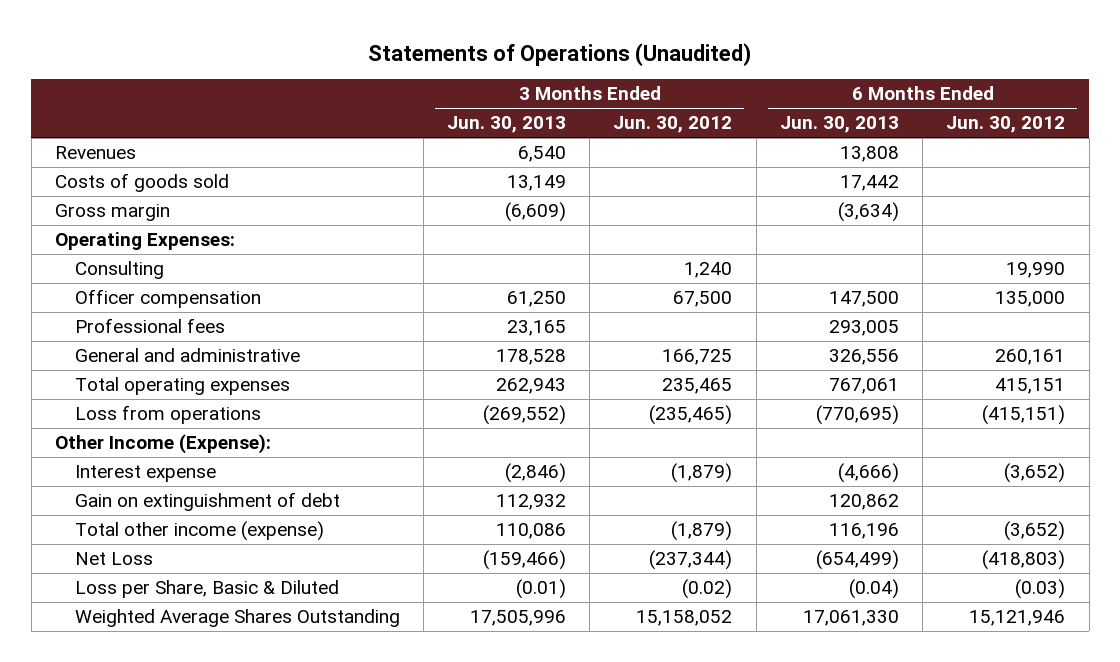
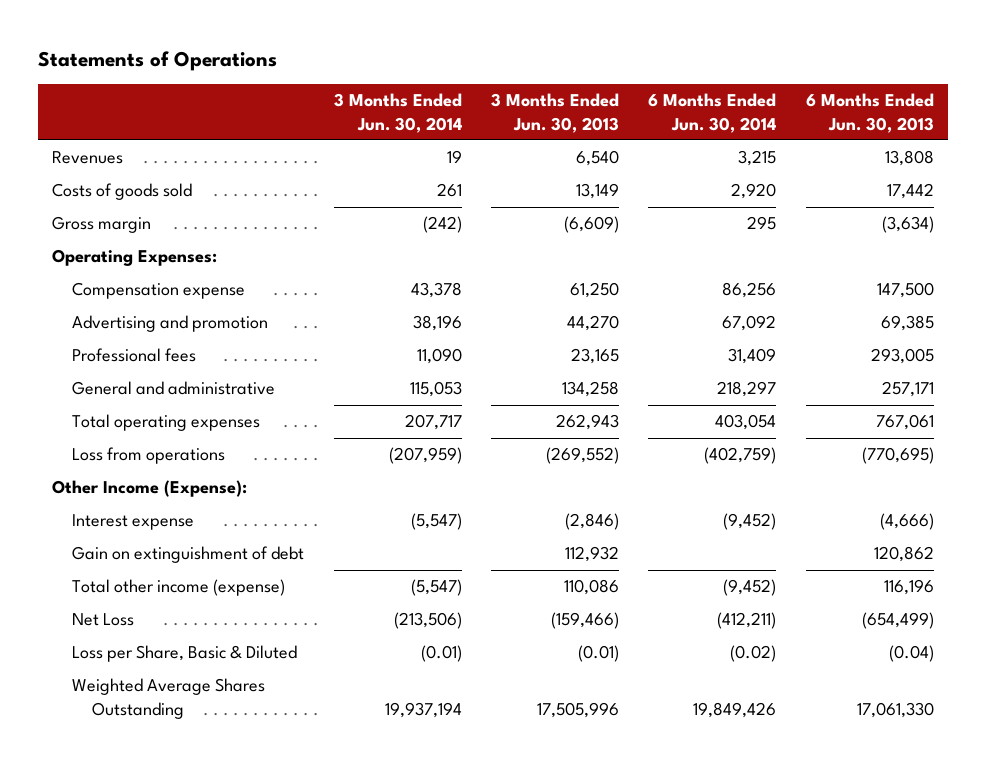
- Statements of Operations (Unaudited)
+ Statements of Operations
- | 3 Months Ended Jun. 30, 2013 | 3 Months Ended Jun. 30, 2012 | 6 Months Ended Jun. 30, 2013 | 6 Months Ended Jun. 30, 2012
+ | 3 Months Ended Jun. 30, 2014 | 3 Months Ended Jun. 30, 2013 | 6 Months Ended Jun. 30, 2014 | 6 Months Ended Jun. 30, 2013
- Consulting | | 1,240 | | 19,990
- Officer compensation | 61,250 | 67,500 | 147,500 | 135,000
+ Compensation expense | 43,378 | 61,250 | 86,256 | 147,500
+ Advertising and promotion | 38,196 | 44,270 | 67,092 | 69,385
- General and administrative | 178,528 | 166,725 | 326,556 | 260,161
+ General and administrative | 115,053 | 134,258 | 218,297 | 257,171

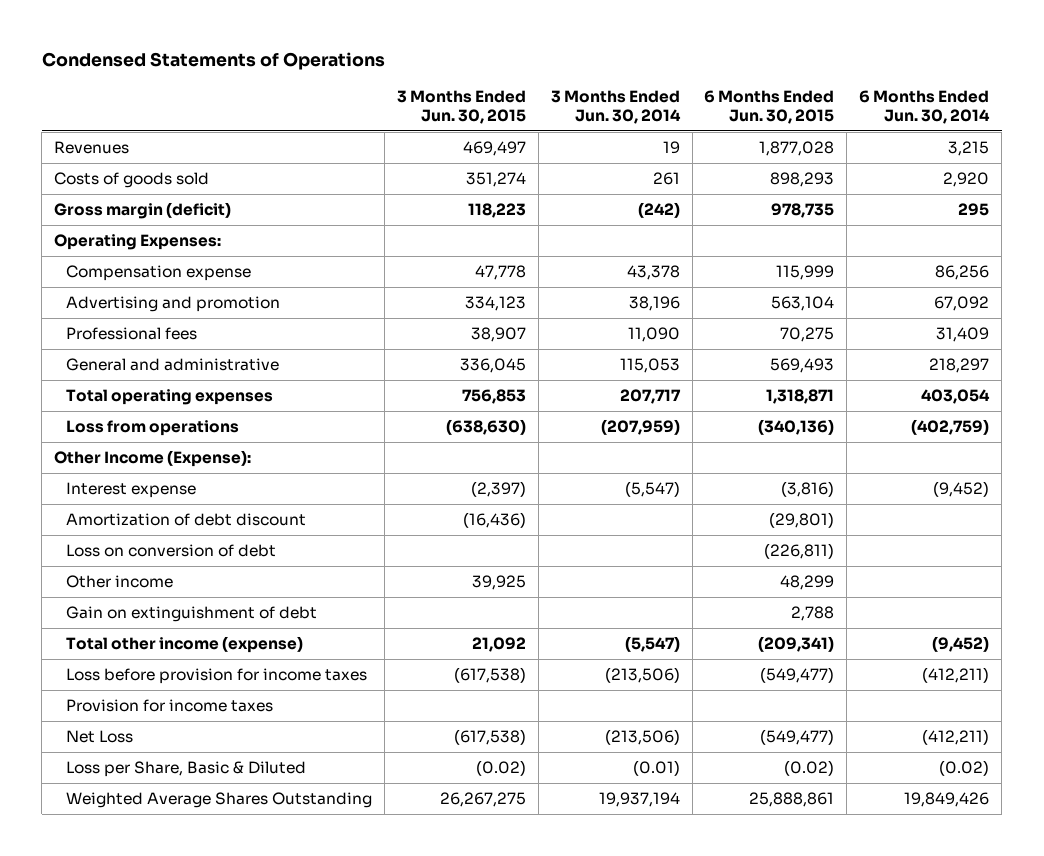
- Statements of Operations
+ Condensed Statements of Operations
- | 3 Months Ended Jun. 30, 2014 | 3 Months Ended Jun. 30, 2013 | 6 Months Ended Jun. 30, 2014 | 6 Months Ended Jun. 30, 2013
+ | 3 Months Ended Jun. 30, 2015 | 3 Months Ended Jun. 30, 2014 | 6 Months Ended Jun. 30, 2015 | 6 Months Ended Jun. 30, 2014
- Gross margin | (242) | (6,609) | 295 | (3,634)
+ Gross margin (deficit) | 118,223 | (242) | 978,735 | 295
+ Amortization of debt discount | (16,436) | | (29,801) |
+ Loss on conversion of debt | | | (226,811) |
+ Other income | 39,925 | | 48,299 |
+ Loss before provision for income taxes | (617,538) | (213,506) | (549,477) | (412,211)
+ Provision for income taxes

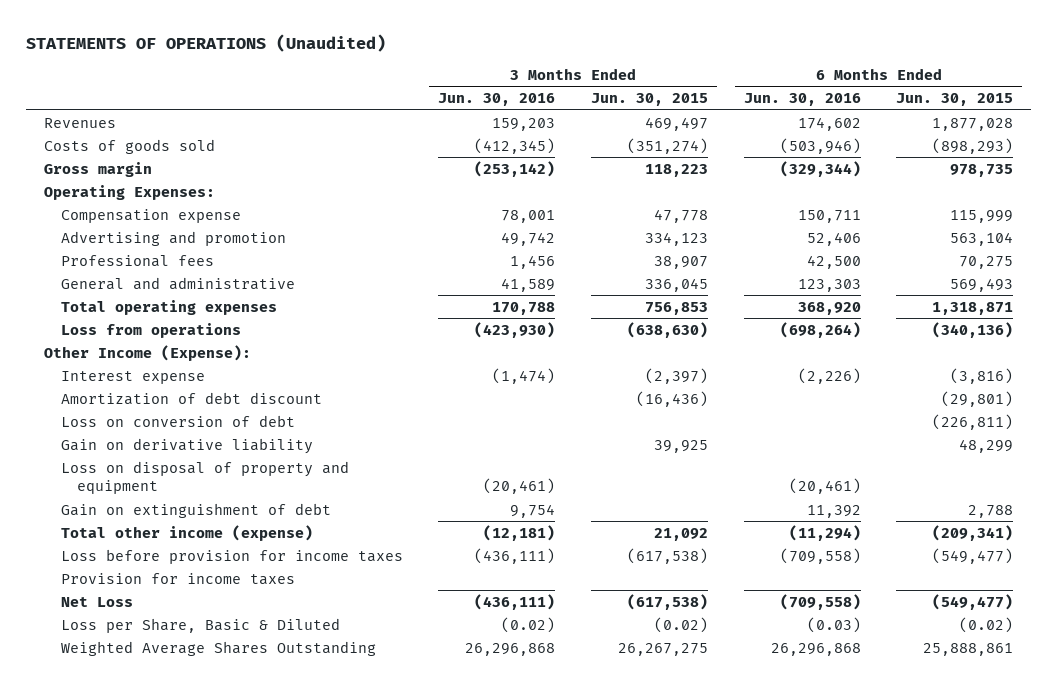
- Condensed Statements of Operations
+ STATEMENTS OF OPERATIONS (Unaudited)
- | 3 Months Ended Jun. 30, 2015 | 3 Months Ended Jun. 30, 2014 | 6 Months Ended Jun. 30, 2015 | 6 Months Ended Jun. 30, 2014
+ | 3 Months Ended Jun. 30, 2016 | 3 Months Ended Jun. 30, 2015 | 6 Months Ended Jun. 30, 2016 | 6 Months Ended Jun. 30, 2015
- Costs of goods sold | 351,274 | 261 | 898,293 | 2,920
- Gross margin (deficit) | 118,223 | (242) | 978,735 | 295
+ Costs of goods sold | (412,345) | (351,274) | (503,946) | (898,293)
+ Gross margin | (253,142) | 118,223 | (329,344) | 978,735
- Other income | 39,925 | | 48,299 |
+ Gain on derivative liability | | 39,925 | | 48,299
+ Loss on disposal of property and equipment | (20,461) | | (20,461) |

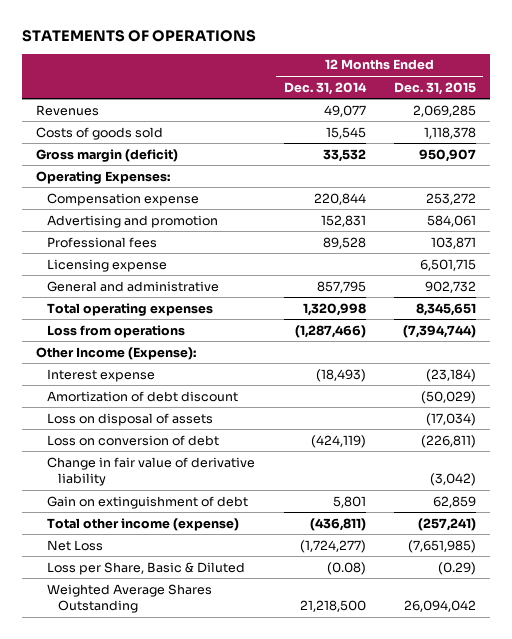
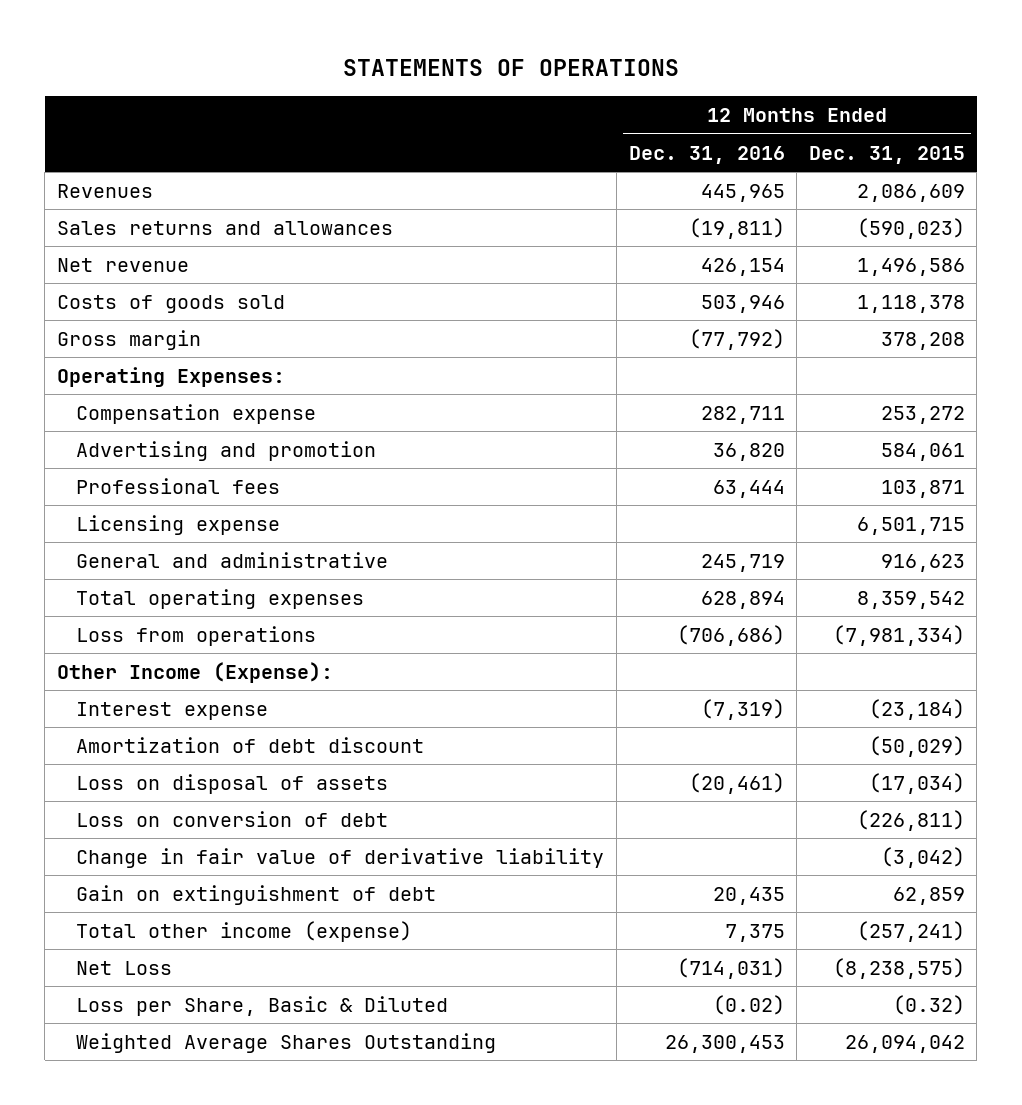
- | 12 Months Ended Dec. 31, 2014 | 12 Months Ended Dec. 31, 2015
+ | 12 Months Ended Dec. 31, 2016 | 12 Months Ended Dec. 31, 2015
- Revenues | 49,077 | 2,069,285
+ Revenues | 445,965 | 2,086,609
+ Sales returns and allowances | (19,811) | (590,023)
+ Net revenue | 426,154 | 1,496,586
- Gross margin (deficit) | 33,532 | 950,907
+ Gross margin | (77,792) | 378,208
- General and administrative | 857,795 | 902,732
- Total operating expenses | 1,320,998 | 8,345,651
- Loss from operations | (1,287,466) | (7,394,744)
+ General and administrative | 245,719 | 916,623
+ Total operating expenses | 628,894 | 8,359,542
+ Loss from operations | (706,686) | (7,981,334)
- Net Loss | (1,724,277) | (7,651,985)
- Loss per Share, Basic & Diluted | (0.08) | (0.29)
+ Net Loss | (714,031) | (8,238,575)
+ Loss per Share, Basic & Diluted | (0.02) | (0.32)

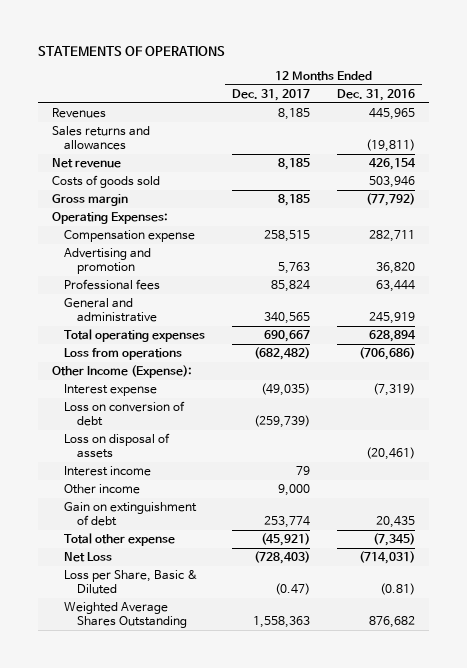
- | 12 Months Ended Dec. 31, 2016 | 12 Months Ended Dec. 31, 2015
+ | 12 Months Ended Dec. 31, 2017 | 12 Months Ended Dec. 31, 2016
- Licensing expense | | 6,501,715
- General and administrative | 245,719 | 916,623
+ General and administrative | 340,565 | 245,919
- Amortization of debt discount | | (50,029)
- Change in fair value of derivative liability | | (3,042)
moved down: Loss on disposal of assets | | (20,461)
+ Interest income | 79 |
+ Other income | 9,000 |
- Total other income (expense) | 7,375 | (257,241)
+ Total other expense | (45,921) | (7,345)
- Loss per Share, Basic & Diluted | (0.02) | (0.32)
- Weighted Average Shares Outstanding | 26,300,453 | 26,094,042
+ Loss per Share, Basic & Diluted | (0.47) | (0.81)
+ Weighted Average Shares Outstanding | 1,558,363 | 876,682

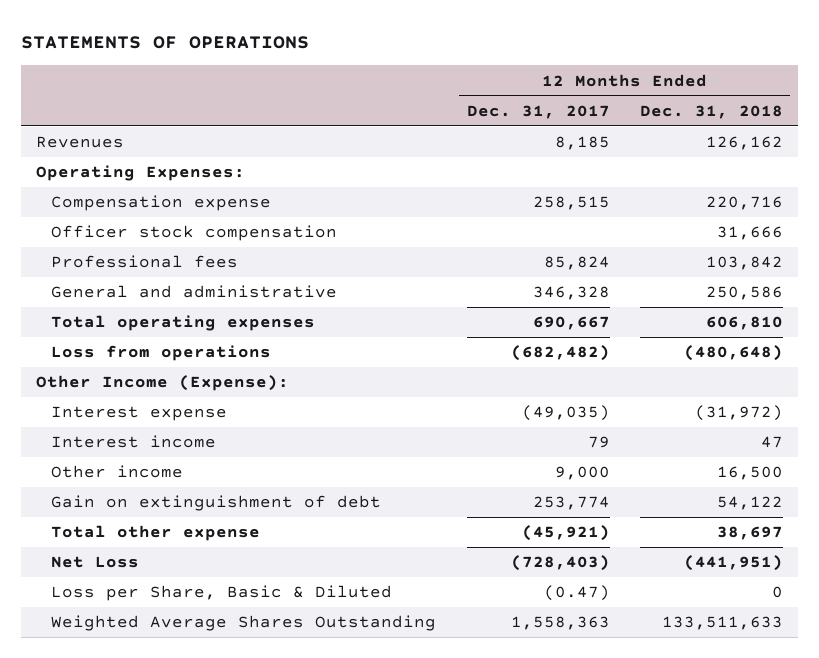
- | 12 Months Ended Dec. 31, 2017 | 12 Months Ended Dec. 31, 2016
+ | 12 Months Ended Dec. 31, 2017 | 12 Months Ended Dec. 31, 2018
- Sales returns and allowances | | (19,811)
- Net revenue | 8,185 | 426,154
- Costs of goods sold | | 503,946
- Gross margin | 8,185 | (77,792)
- Advertising and promotion | 5,763 | 36,820
+ Officer stock compensation | | 31,666
- General and administrative | 340,565 | 245,919
+ General and administrative | 346,328 | 250,586
- Loss on conversion of debt | (259,739) |
- Loss on disposal of assets | | (20,461)

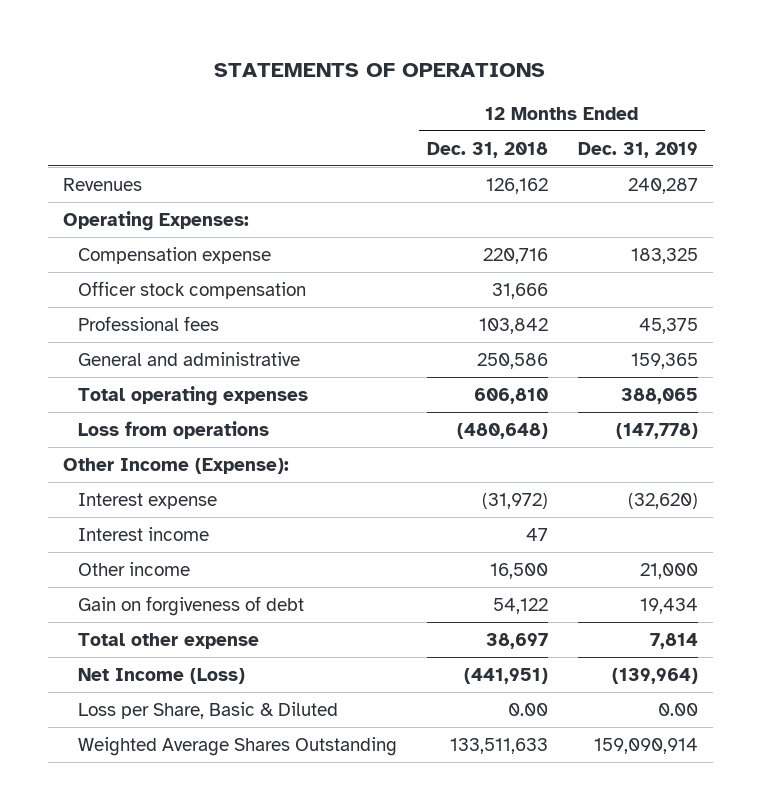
- | 12 Months Ended Dec. 31, 2017 | 12 Months Ended Dec. 31, 2018
+ | 12 Months Ended Dec. 31, 2018 | 12 Months Ended Dec. 31, 2019
- Gain on extinguishment of debt | 253,774 | 54,122
+ Gain on forgiveness of debt | 54,122 | 19,434
- Net Loss | (728,403) | (441,951)
- Loss per Share, Basic & Diluted | (0.47) | 0
+ Net Income (Loss) | (441,951) | (139,964)
+ Loss per Share, Basic & Diluted | 0.00 | 0.00

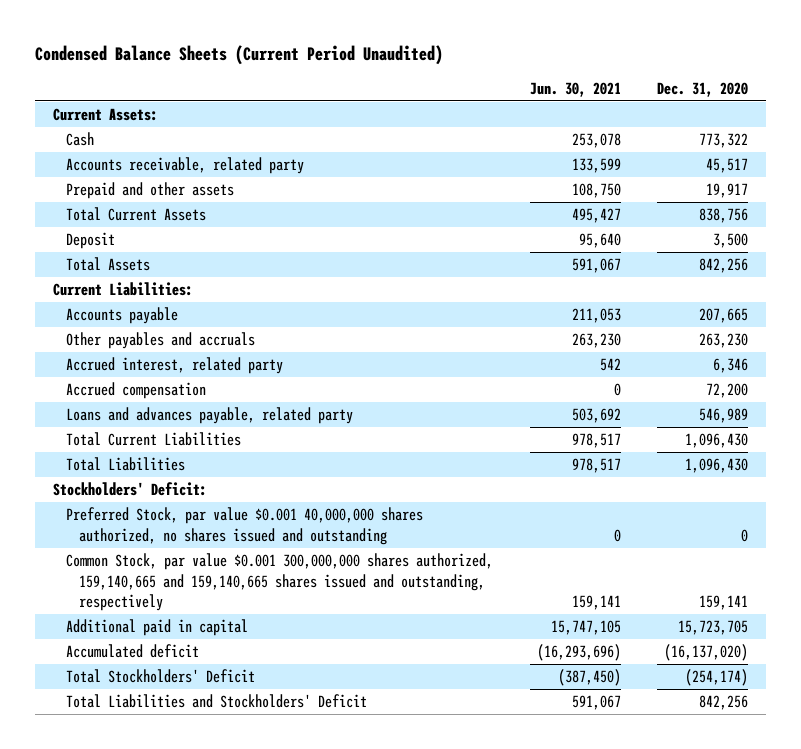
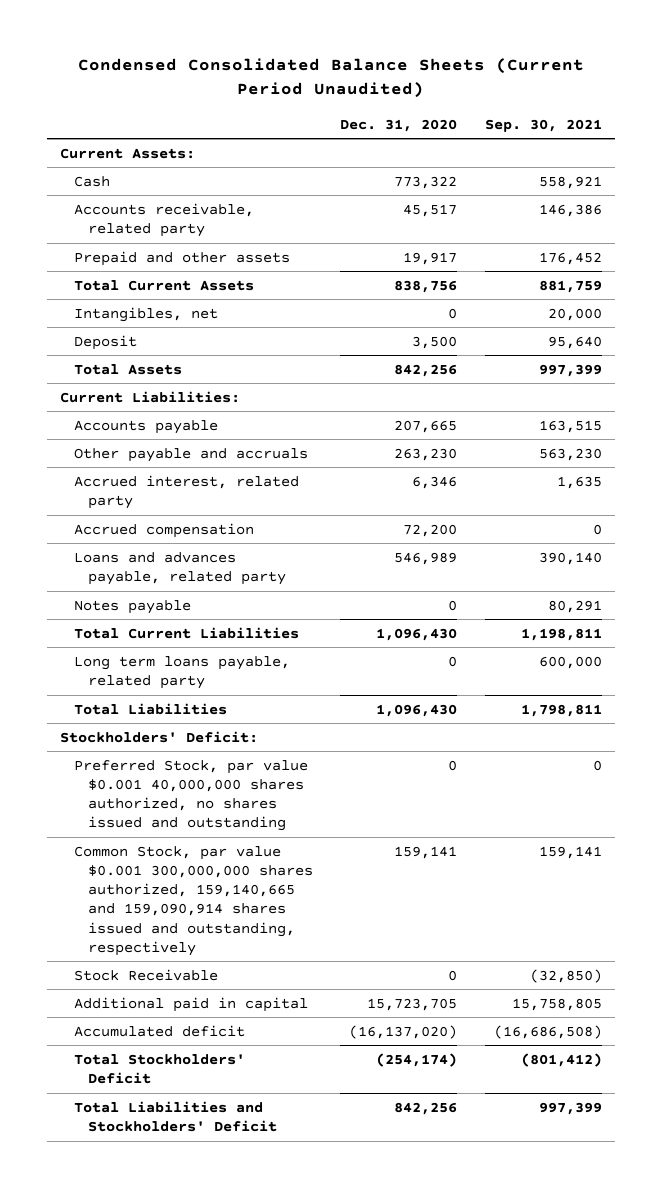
- Condensed Balance Sheets (Current Period Unaudited)
+ Condensed Consolidated Balance Sheets (Current Period Unaudited)
- | Jun. 30, 2021 | Dec. 31, 2020
+ | Dec. 31, 2020 | Sep. 30, 2021
+ Intangibles, net | 0 | 20,000
- Other payables and accruals | 263,230 | 263,230
+ Other payable and accruals | 263,230 | 563,230
+ Notes payable | 0 | 80,291
+ Long term loans payable, related party | 0 | 600,000
- Common Stock, par value $0.001 300,000,000 shares authorized, 159,140,665 and 159,140,665 shares issued and outstanding, respectively | 159,141 | 159,141
+ Common Stock, par value $0.001 300,000,000 shares authorized, 159,140,665 and 159,090,914 shares issued and outstanding, respectively | 159,141 | 159,141
+ Stock Receivable | 0 | (32,850)

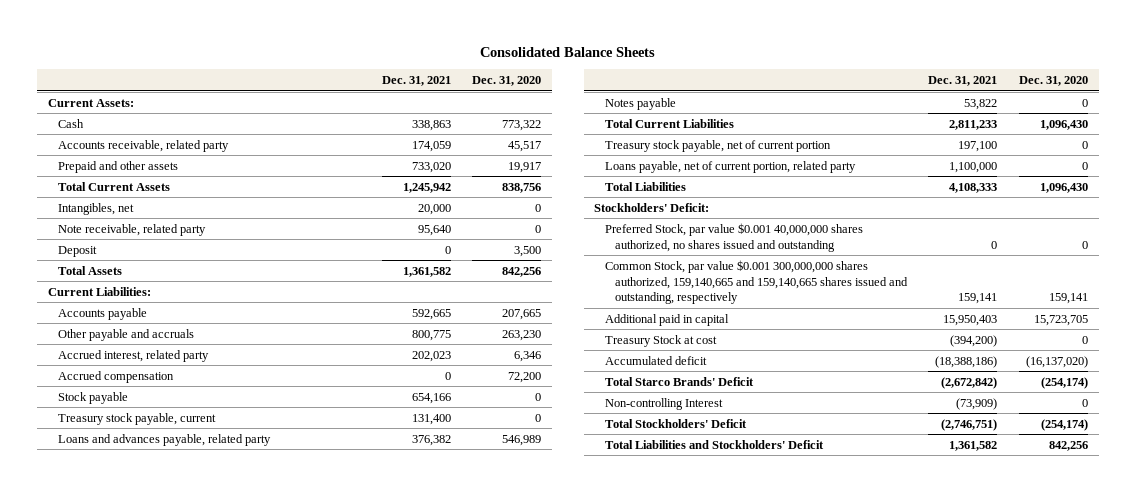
- Condensed Consolidated Balance Sheets (Current Period Unaudited)
+ Consolidated Balance Sheets
- | Dec. 31, 2020 | Sep. 30, 2021
+ | Dec. 31, 2021 | Dec. 31, 2020
+ Note receivable, related party | 95,640 | 0
+ Stock payable | 654,166 | 0
+ Treasury stock payable, current | 131,400 | 0
- Long term loans payable, related party | 0 | 600,000
+ Treasury stock payable, net of current portion | 197,100 | 0
+ Loans payable, net of current portion, related party | 1,100,000 | 0
- Common Stock, par value $0.001 300,000,000 shares authorized, 159,140,665 and 159,090,914 shares issued and outstanding, respectively | 159,141 | 159,141
- Stock Receivable | 0 | (32,850)
+ Common Stock, par value $0.001 300,000,000 shares authorized, 159,140,665 and 159,140,665 shares issued and outstanding, respectively | 159,141 | 159,141
+ Treasury Stock at cost | (394,200) | 0
+ Total Starco Brands' Deficit | (2,672,842) | (254,174)
+ Non-controlling Interest | (73,909) | 0

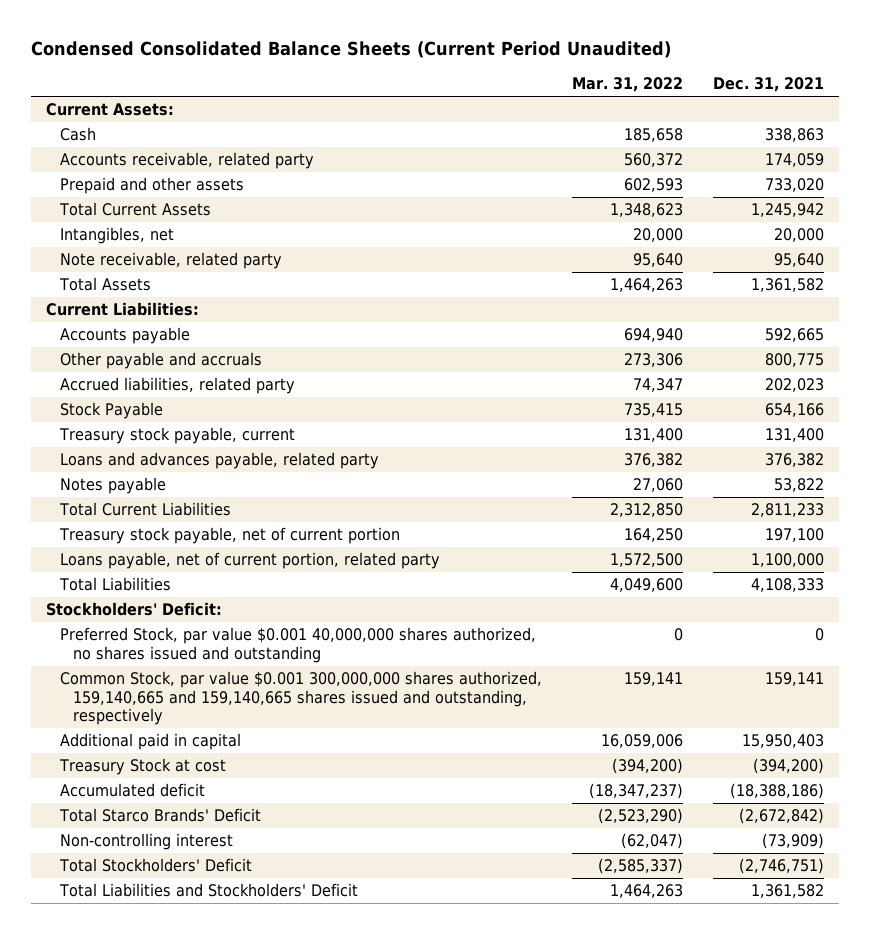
- Consolidated Balance Sheets
+ Condensed Consolidated Balance Sheets (Current Period Unaudited)
- | Dec. 31, 2021 | Dec. 31, 2020
+ | Mar. 31, 2022 | Dec. 31, 2021
- Deposit | 0 | 3,500
- Accrued interest, related party | 202,023 | 6,346
- Accrued compensation | 0 | 72,200
- Stock payable | 654,166 | 0
+ Accrued liabilities, related party | 74,347 | 202,023
+ Stock Payable | 735,415 | 654,166
- Non-controlling Interest | (73,909) | 0
+ Non-controlling interest | (62,047) | (73,909)

